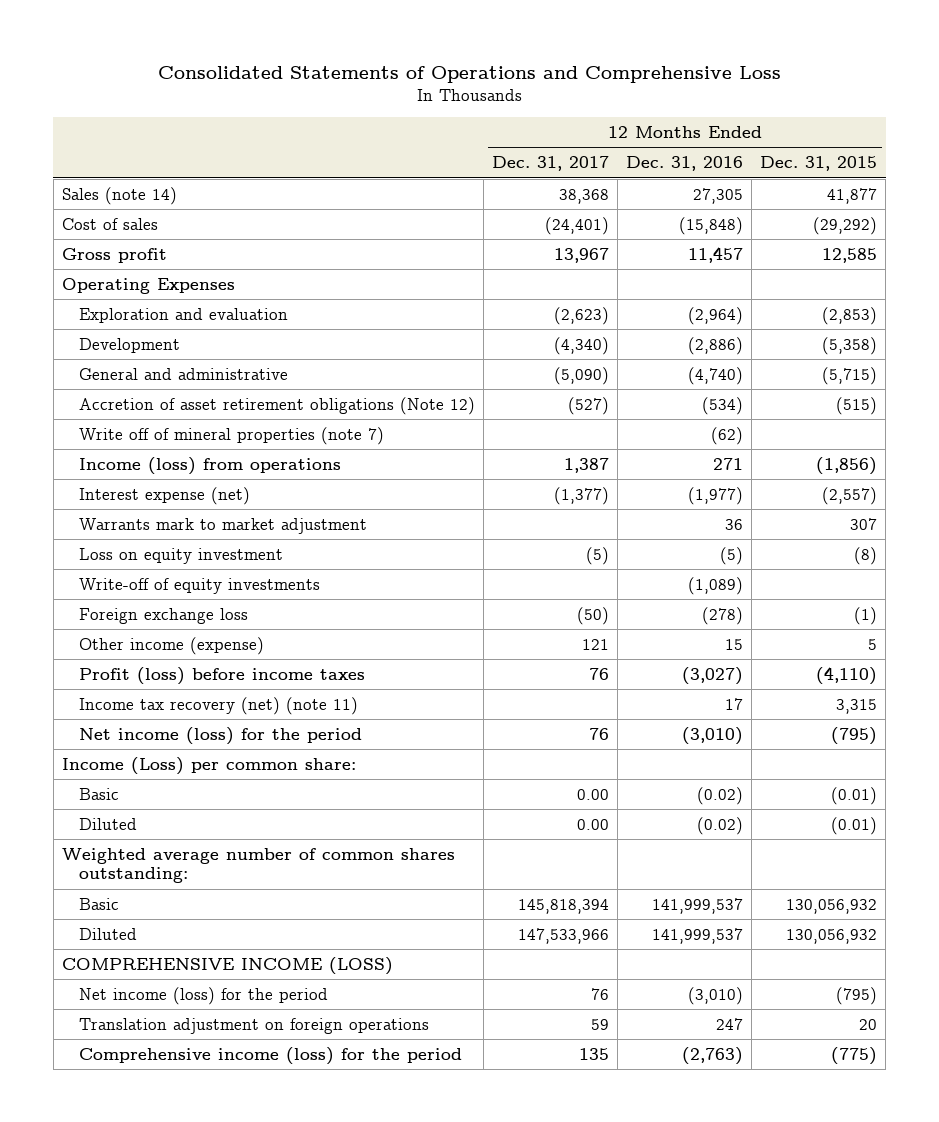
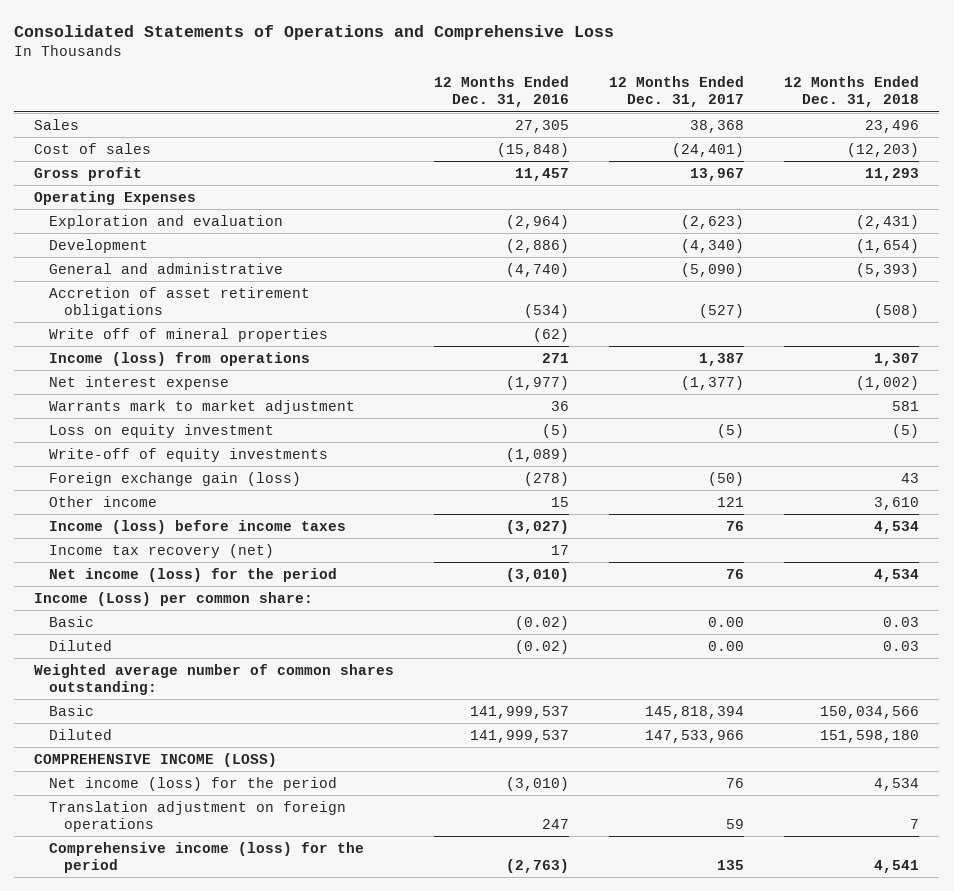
- | 12 Months Ended Dec. 31, 2017 | 12 Months Ended Dec. 31, 2016 | 12 Months Ended Dec. 31, 2015
+ | 12 Months Ended Dec. 31, 2016 | 12 Months Ended Dec. 31, 2017 | 12 Months Ended Dec. 31, 2018
- Sales (note 14) | 38,368 | 27,305 | 41,877
+ Sales | 27,305 | 38,368 | 23,496
- Accretion of asset retirement obligations (Note 12) | (527) | (534) | (515)
- Write off of mineral properties (note 7) | | (62) |
+ Accretion of asset retirement obligations | (534) | (527) | (508)
+ Write off of mineral properties | (62) | |
- Interest expense (net) | (1,377) | (1,977) | (2,557)
+ Net interest expense | (1,977) | (1,377) | (1,002)
- Foreign exchange loss | (50) | (278) | (1)
- Other income (expense) | 121 | 15 | 5
- Profit (loss) before income taxes | 76 | (3,027) | (4,110)
- Income tax recovery (net) (note 11) | | 17 | 3,315
+ Foreign exchange gain (loss) | (278) | (50) | 43
+ Other income | 15 | 121 | 3,610
+ Income (loss) before income taxes | (3,027) | 76 | 4,534
+ Income tax recovery (net) | 17 | |

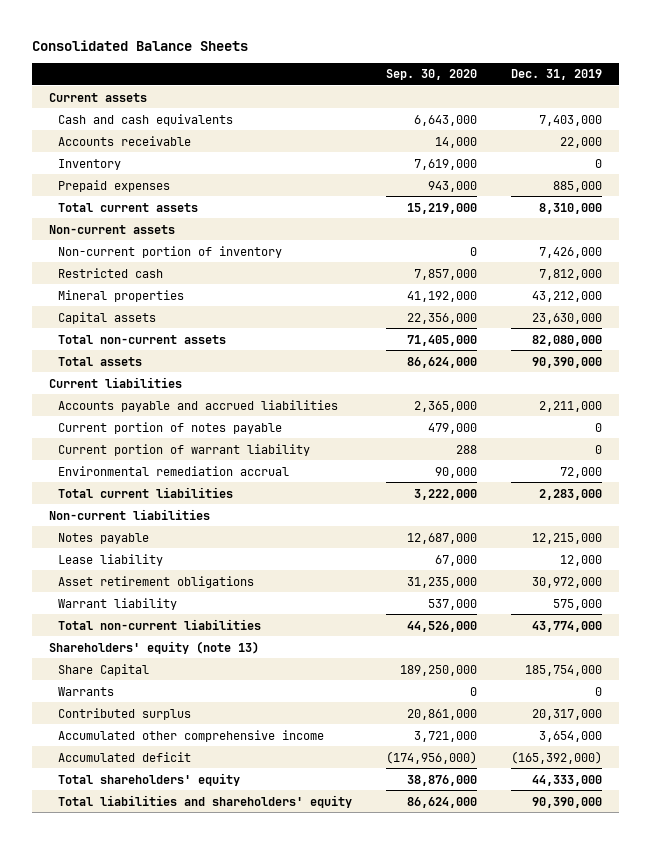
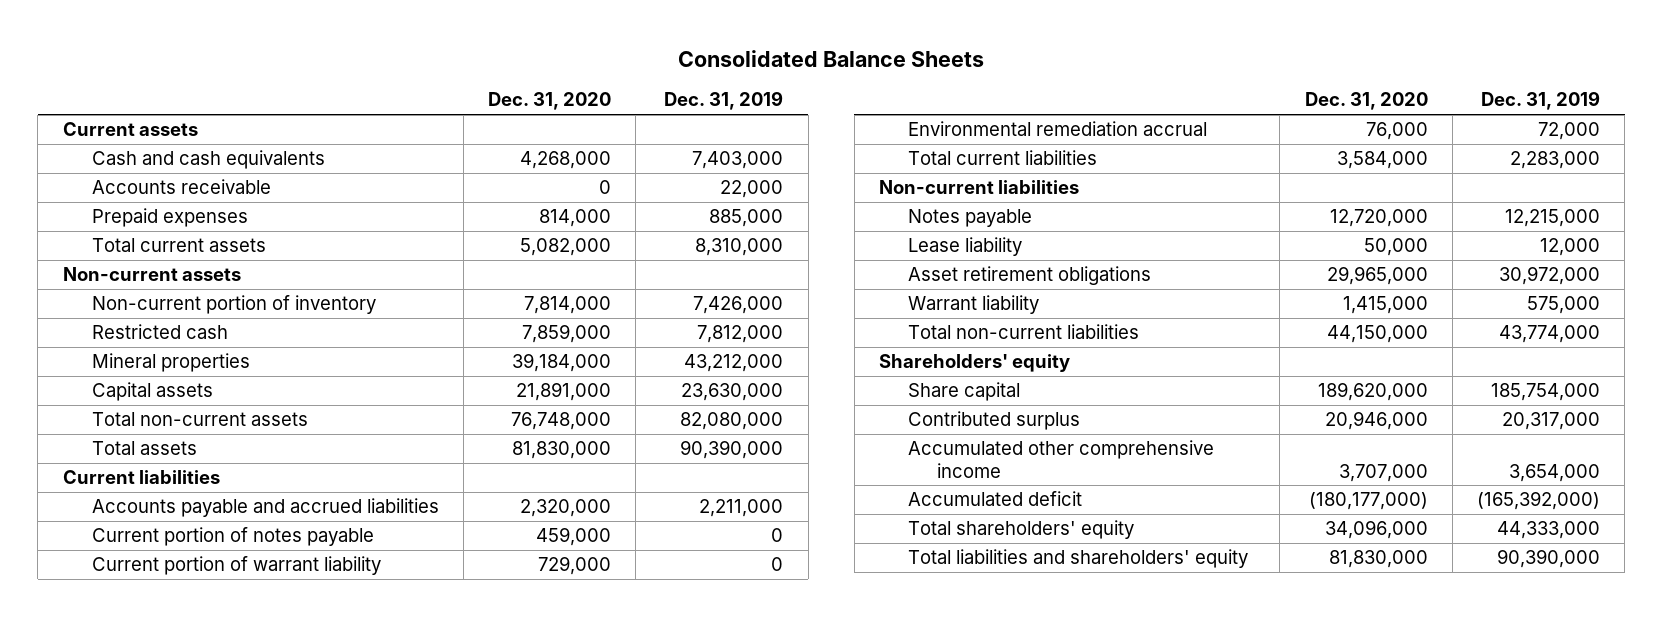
- | Sep. 30, 2020 | Dec. 31, 2019
+ | Dec. 31, 2020 | Dec. 31, 2019
- Inventory | 7,619,000 | 0
- Shareholders' equity (note 13)
- Share Capital | 189,250,000 | 185,754,000
- Warrants | 0 | 0
+ Shareholders' equity
+ Share capital | 189,620,000 | 185,754,000

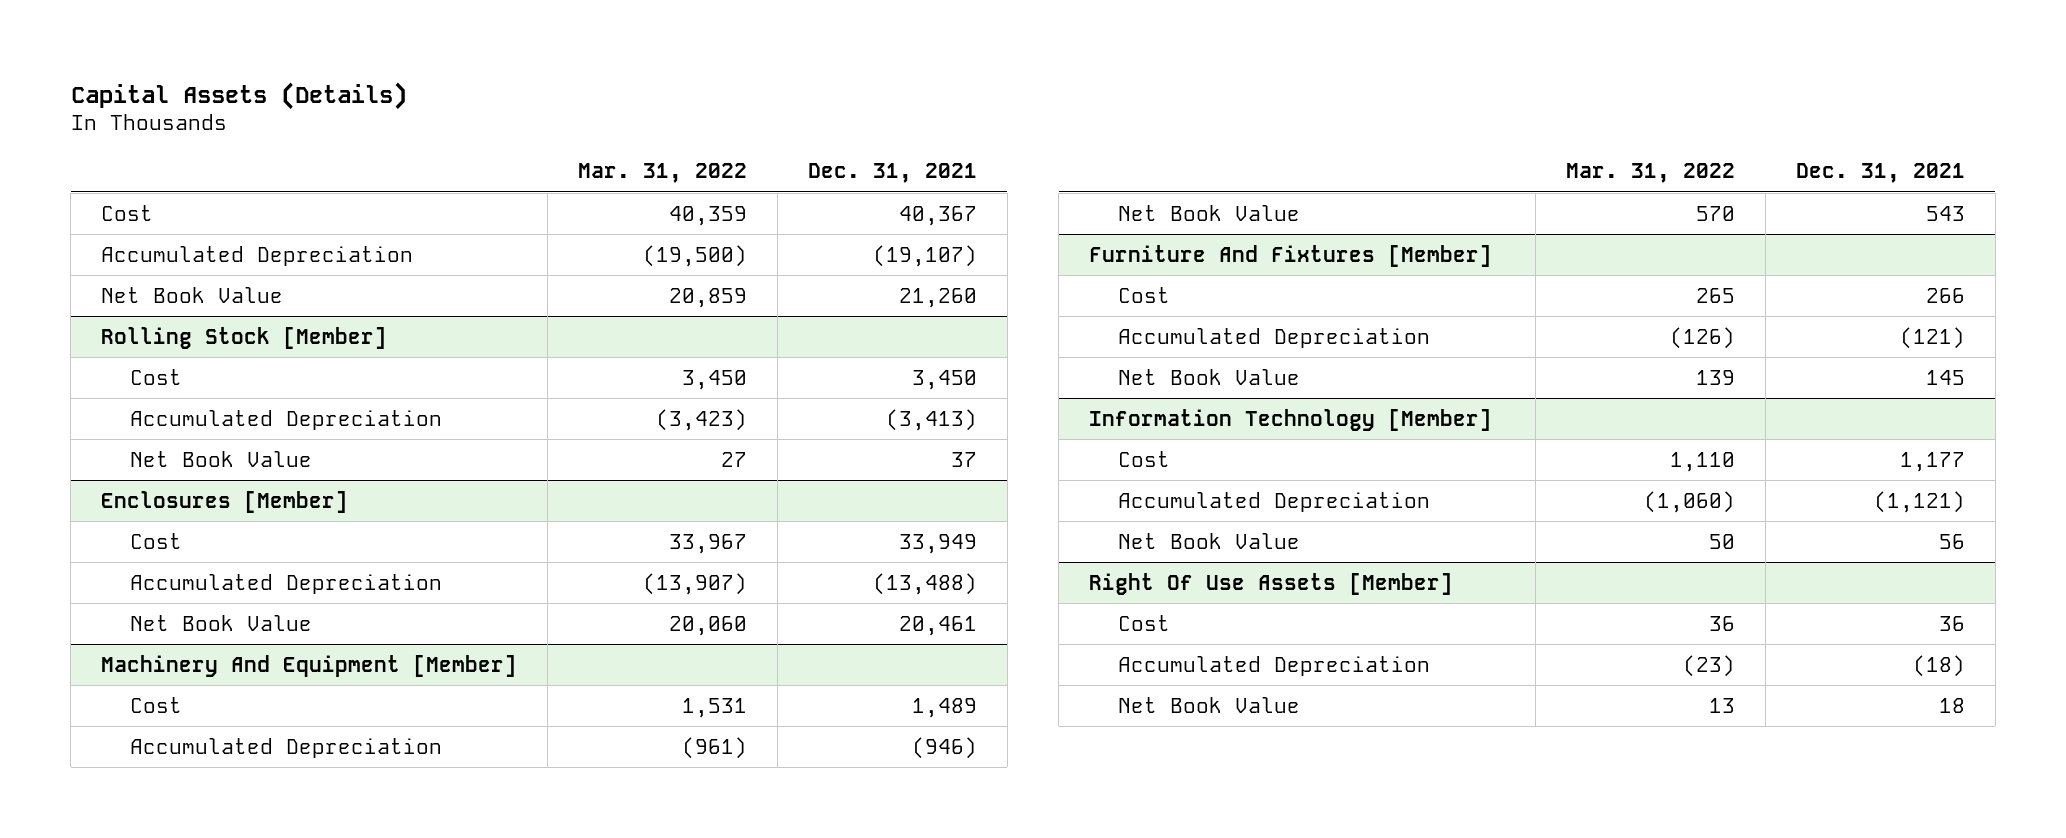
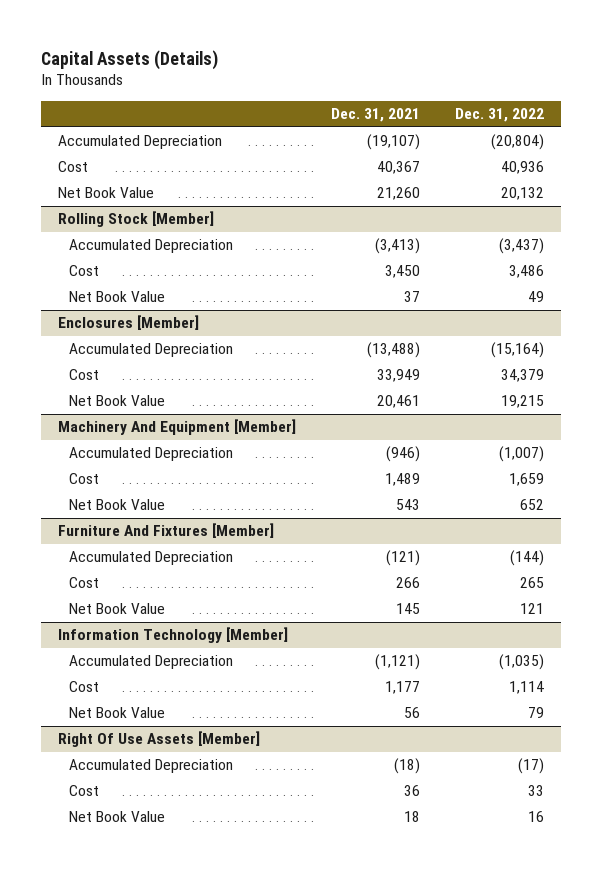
- | Mar. 31, 2022 | Dec. 31, 2021
+ | Dec. 31, 2021 | Dec. 31, 2022
moved down: Cost | 40,367 | 40,936
@ Rolling Stock [Member]
moved down: Cost | 3,450 | 3,486
@ Enclosures [Member]
moved down: Cost | 33,949 | 34,379
@ Machinery And Equipment [Member]
moved down: Cost | 1,489 | 1,659
@ Furniture And Fixtures [Member]
moved down: Cost | 266 | 265
@ Information Technology [Member]
moved down: Cost | 1,177 | 1,114
@ Right Of Use Assets [Member]
moved down: Cost | 36 | 33

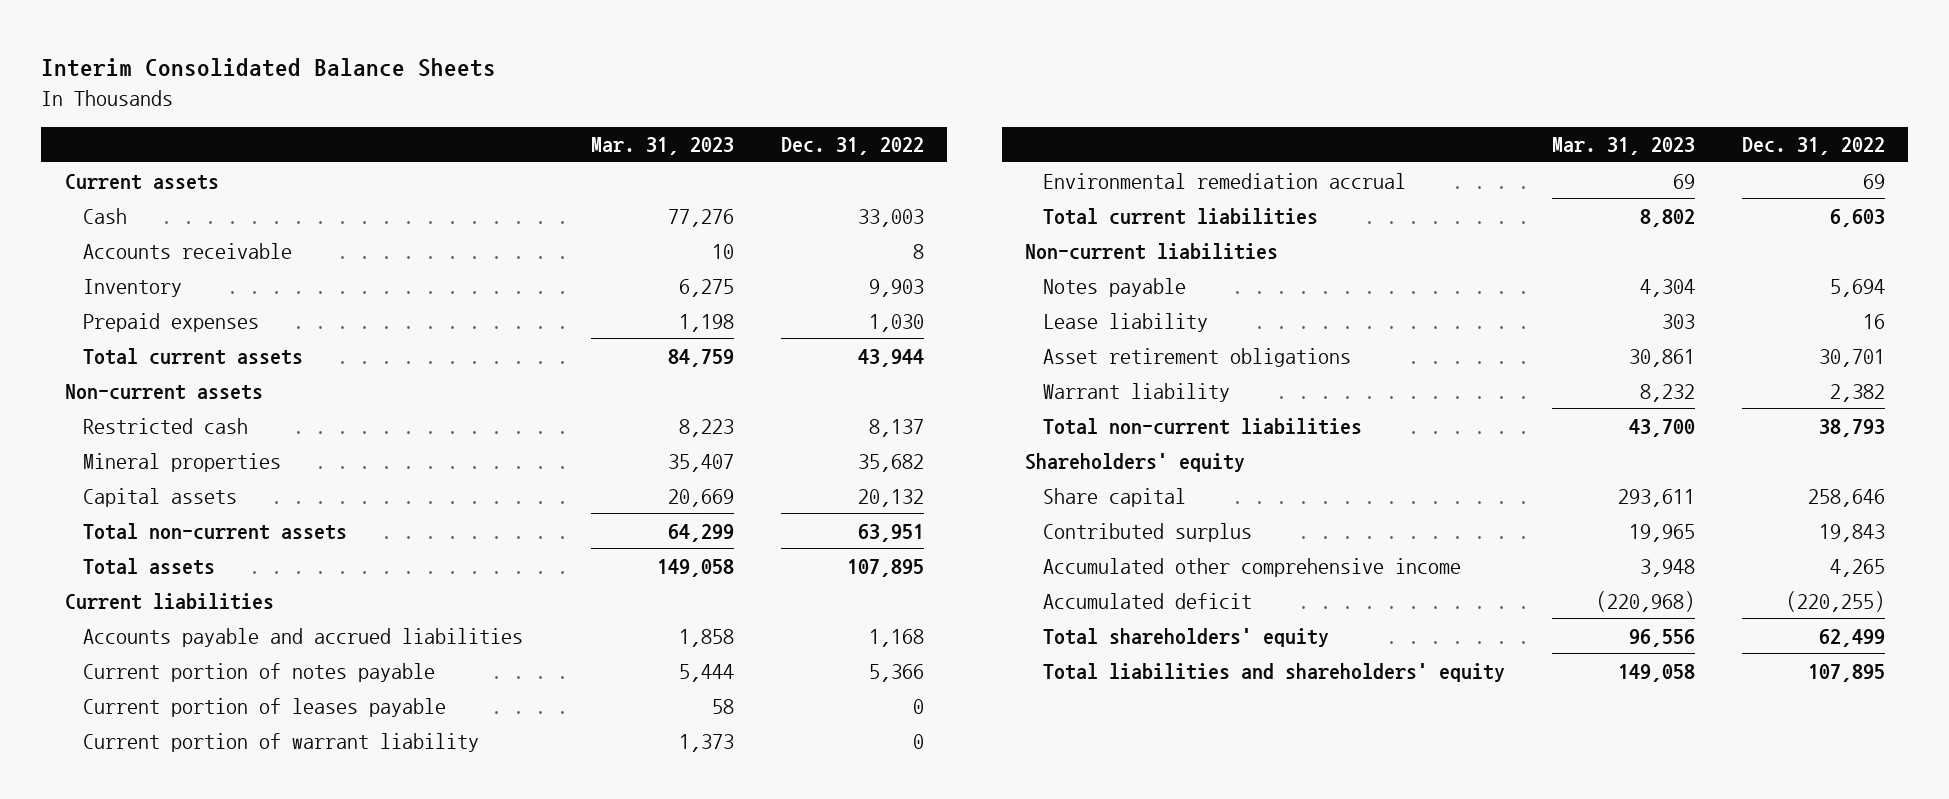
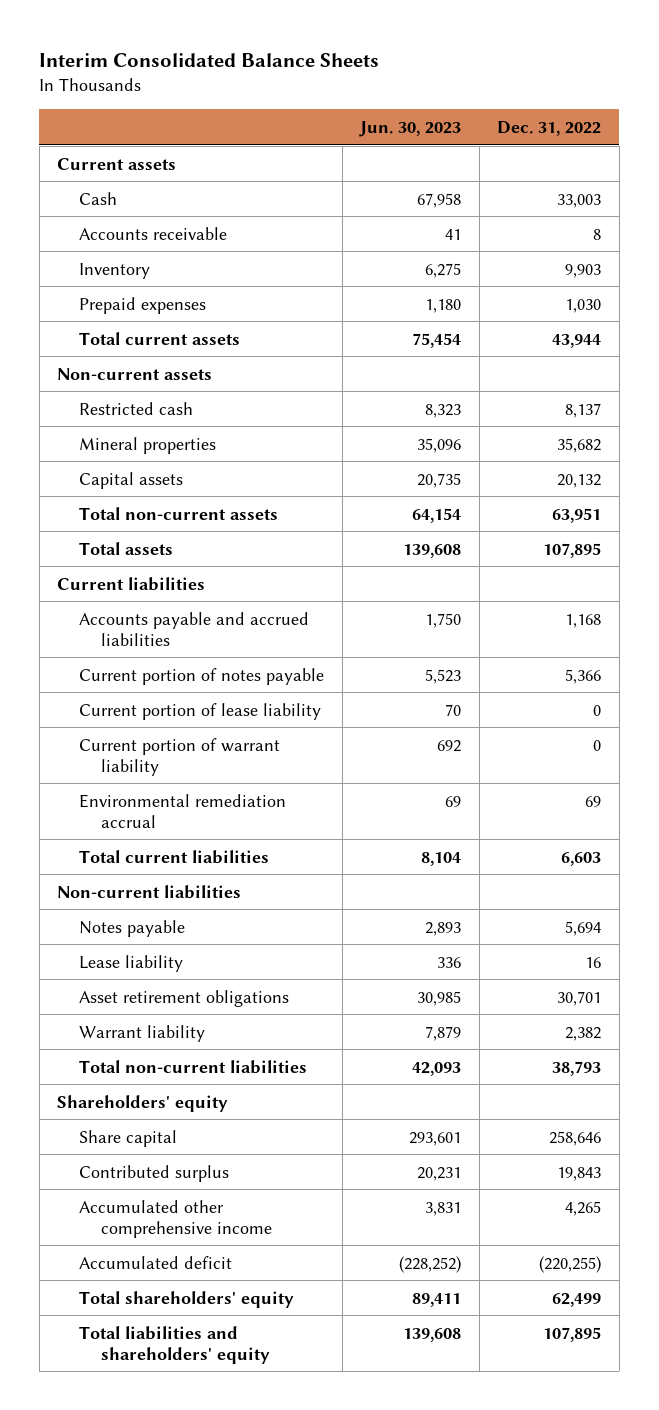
- | Mar. 31, 2023 | Dec. 31, 2022
+ | Jun. 30, 2023 | Dec. 31, 2022
- Current portion of leases payable | 58 | 0
+ Current portion of lease liability | 70 | 0

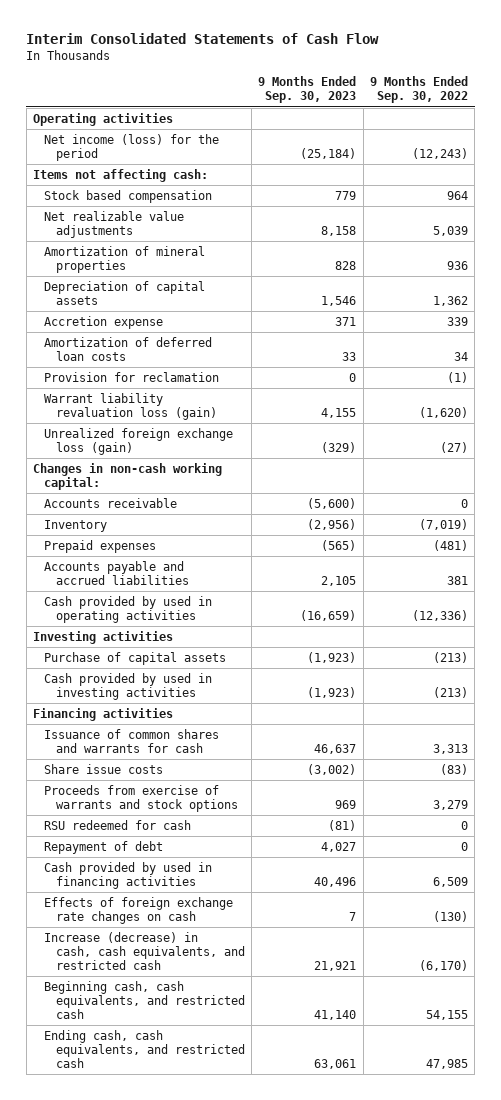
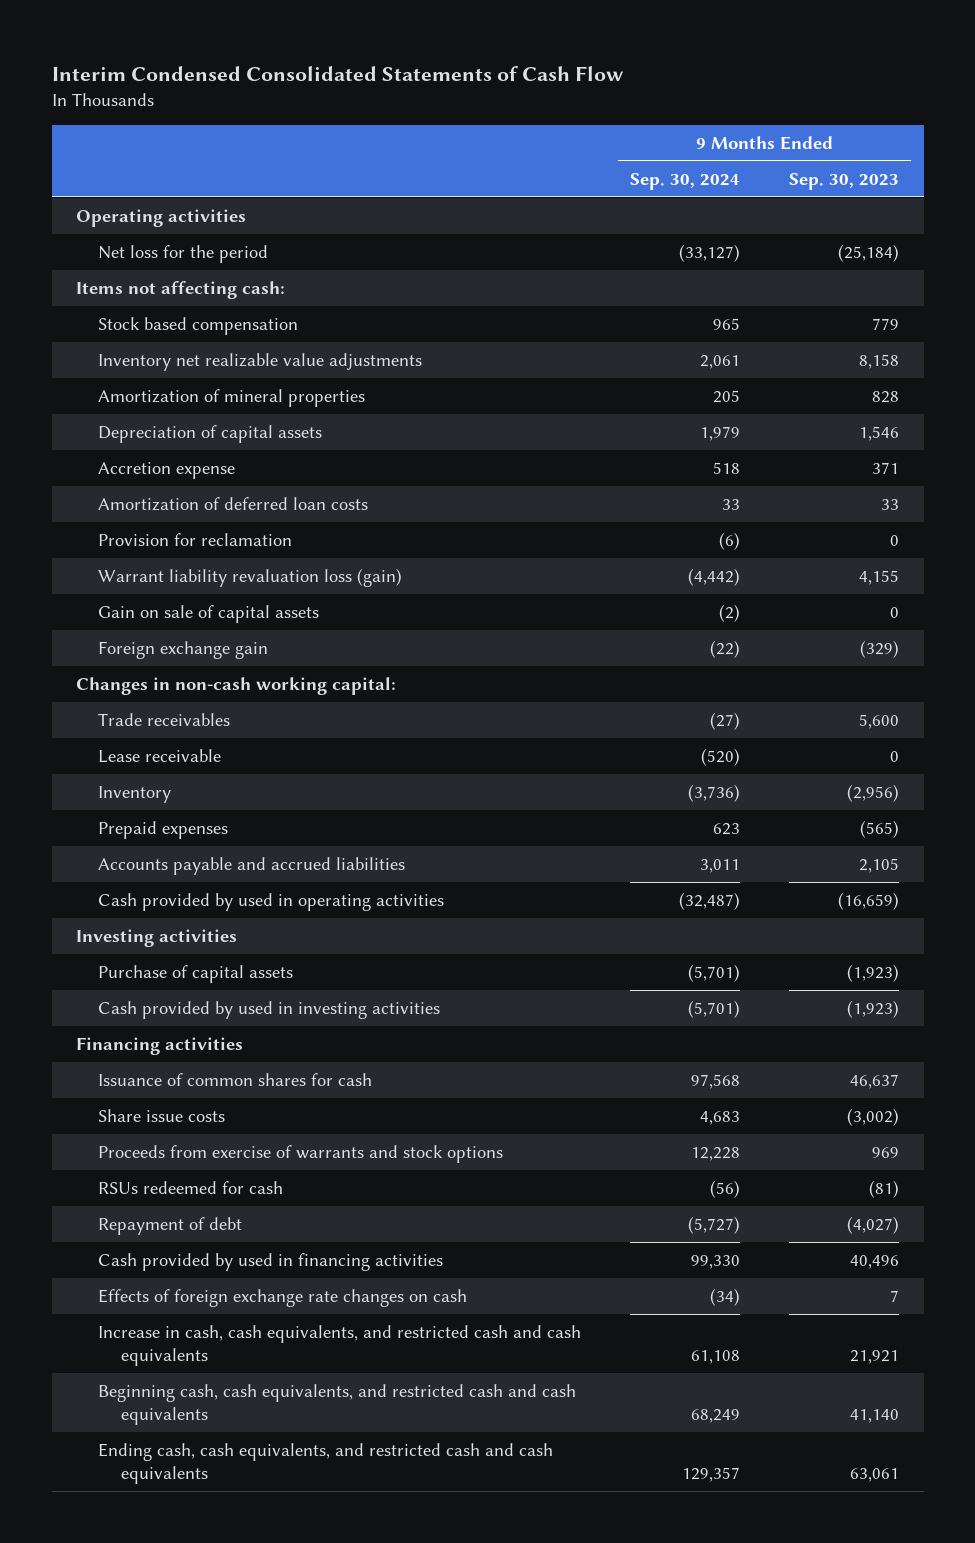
- Interim Consolidated Statements of Cash Flow
+ Interim Condensed Consolidated Statements of Cash Flow
- | 9 Months Ended Sep. 30, 2023 | 9 Months Ended Sep. 30, 2022
+ | 9 Months Ended Sep. 30, 2024 | 9 Months Ended Sep. 30, 2023
- Net income (loss) for the period | (25,184) | (12,243)
+ Net loss for the period | (33,127) | (25,184)
- Net realizable value adjustments | 8,158 | 5,039
+ Inventory net realizable value adjustments | 2,061 | 8,158
- Unrealized foreign exchange loss (gain) | (329) | (27)
+ Gain on sale of capital assets | (2) | 0
+ Foreign exchange gain | (22) | (329)
- Accounts receivable | (5,600) | 0
+ Trade receivables | (27) | 5,600
+ Lease receivable | (520) | 0
- Issuance of common shares and warrants for cash | 46,637 | 3,313
+ Issuance of common shares for cash | 97,568 | 46,637
- RSU redeemed for cash | (81) | 0
- Repayment of debt | 4,027 | 0
+ RSUs redeemed for cash | (56) | (81)
+ Repayment of debt | (5,727) | (4,027)
- Increase (decrease) in cash, cash equivalents, and restricted cash | 21,921 | (6,170)
- Beginning cash, cash equivalents, and restricted cash | 41,140 | 54,155
- Ending cash, cash equivalents, and restricted cash | 63,061 | 47,985
+ Increase in cash, cash equivalents, and restricted cash and cash equivalents | 61,108 | 21,921
+ Beginning cash, cash equivalents, and restricted cash and cash equivalents | 68,249 | 41,140
+ Ending cash, cash equivalents, and restricted cash and cash equivalents | 129,357 | 63,061

